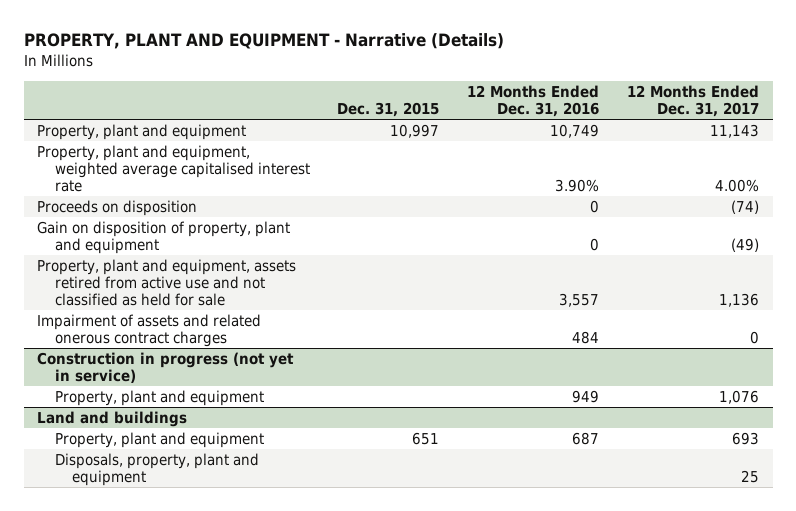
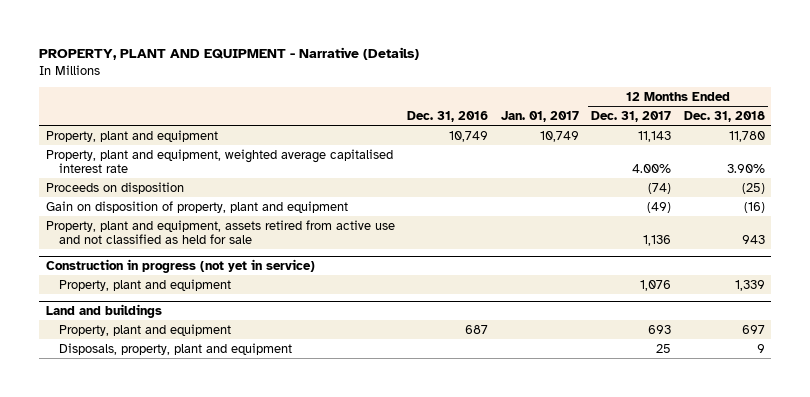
- | Dec. 31, 2015 | 12 Months Ended Dec. 31, 2016 | 12 Months Ended Dec. 31, 2017
+ | Dec. 31, 2016 | Jan. 01, 2017 | 12 Months Ended Dec. 31, 2017 | 12 Months Ended Dec. 31, 2018
- Impairment of assets and related onerous contract charges | | 484 | 0

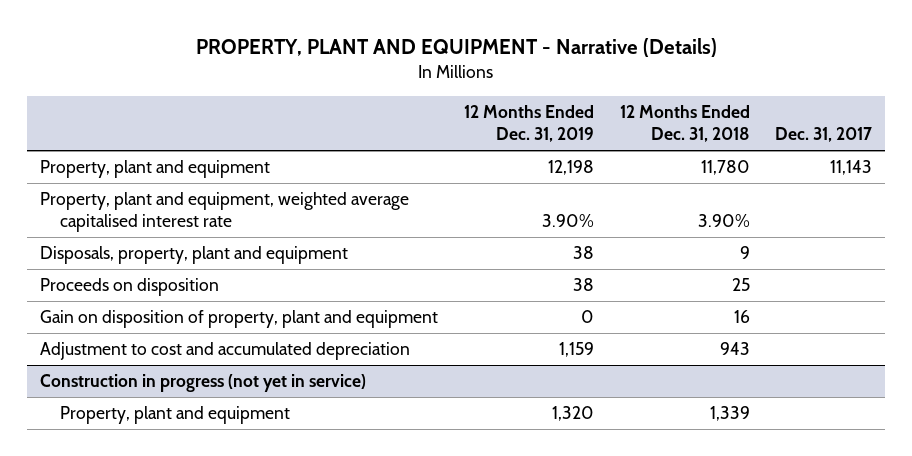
- | Dec. 31, 2016 | Jan. 01, 2017 | 12 Months Ended Dec. 31, 2017 | 12 Months Ended Dec. 31, 2018
+ | 12 Months Ended Dec. 31, 2019 | 12 Months Ended Dec. 31, 2018 | Dec. 31, 2017
- Proceeds on disposition | | | (74) | (25)
- Gain on disposition of property, plant and equipment | | | (49) | (16)
- Property, plant and equipment, assets retired from active use and not classified as held for sale | | | 1,136 | 943
+ Disposals, property, plant and equipment | 38 | 9 |
+ Proceeds on disposition | 38 | 25 |
+ Gain on disposition of property, plant and equipment | 0 | 16 |
+ Adjustment to cost and accumulated depreciation | 1,159 | 943 |
- Land and buildings
- Property, plant and equipment | 687 | | 693 | 697
- Disposals, property, plant and equipment | | | 25 | 9

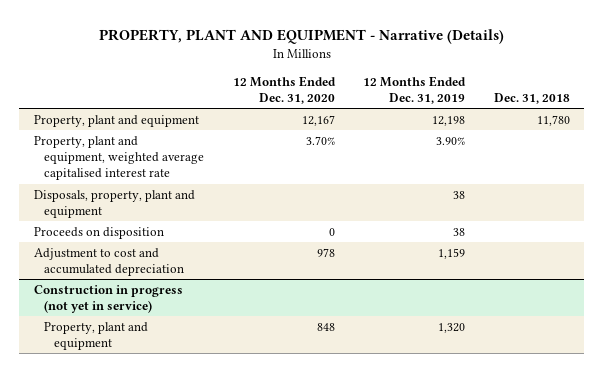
- | 12 Months Ended Dec. 31, 2019 | 12 Months Ended Dec. 31, 2018 | Dec. 31, 2017
+ | 12 Months Ended Dec. 31, 2020 | 12 Months Ended Dec. 31, 2019 | Dec. 31, 2018
- Gain on disposition of property, plant and equipment | 0 | 16 |

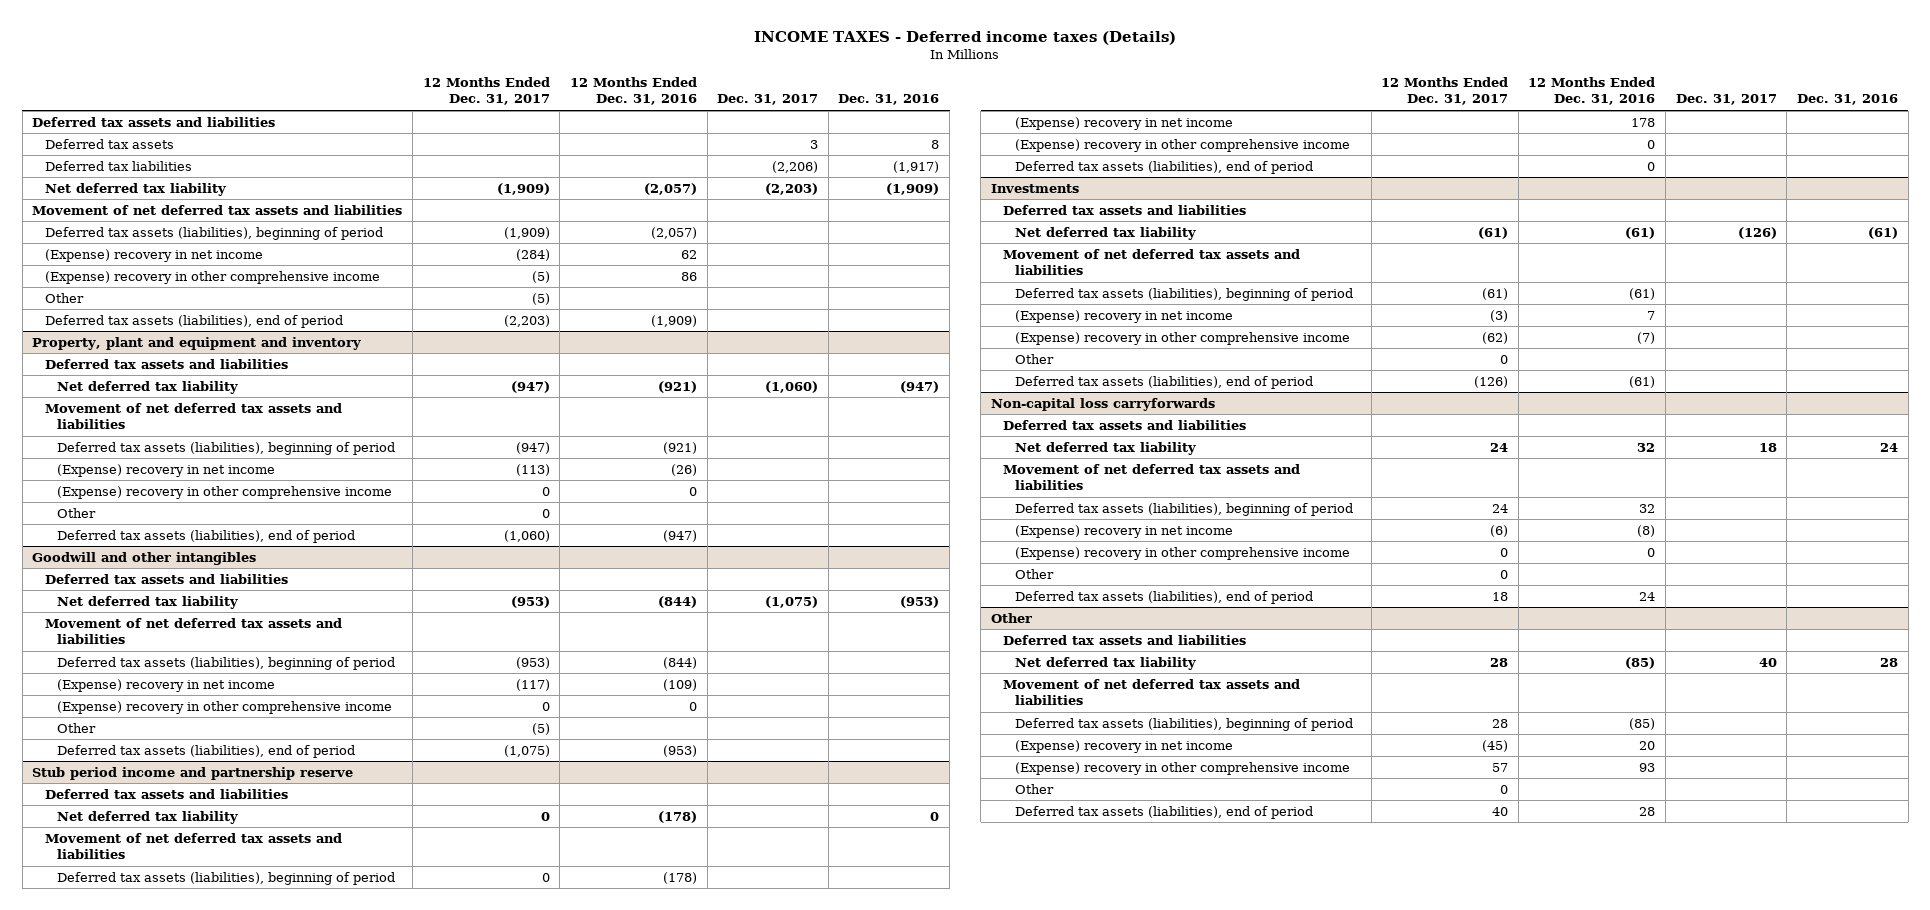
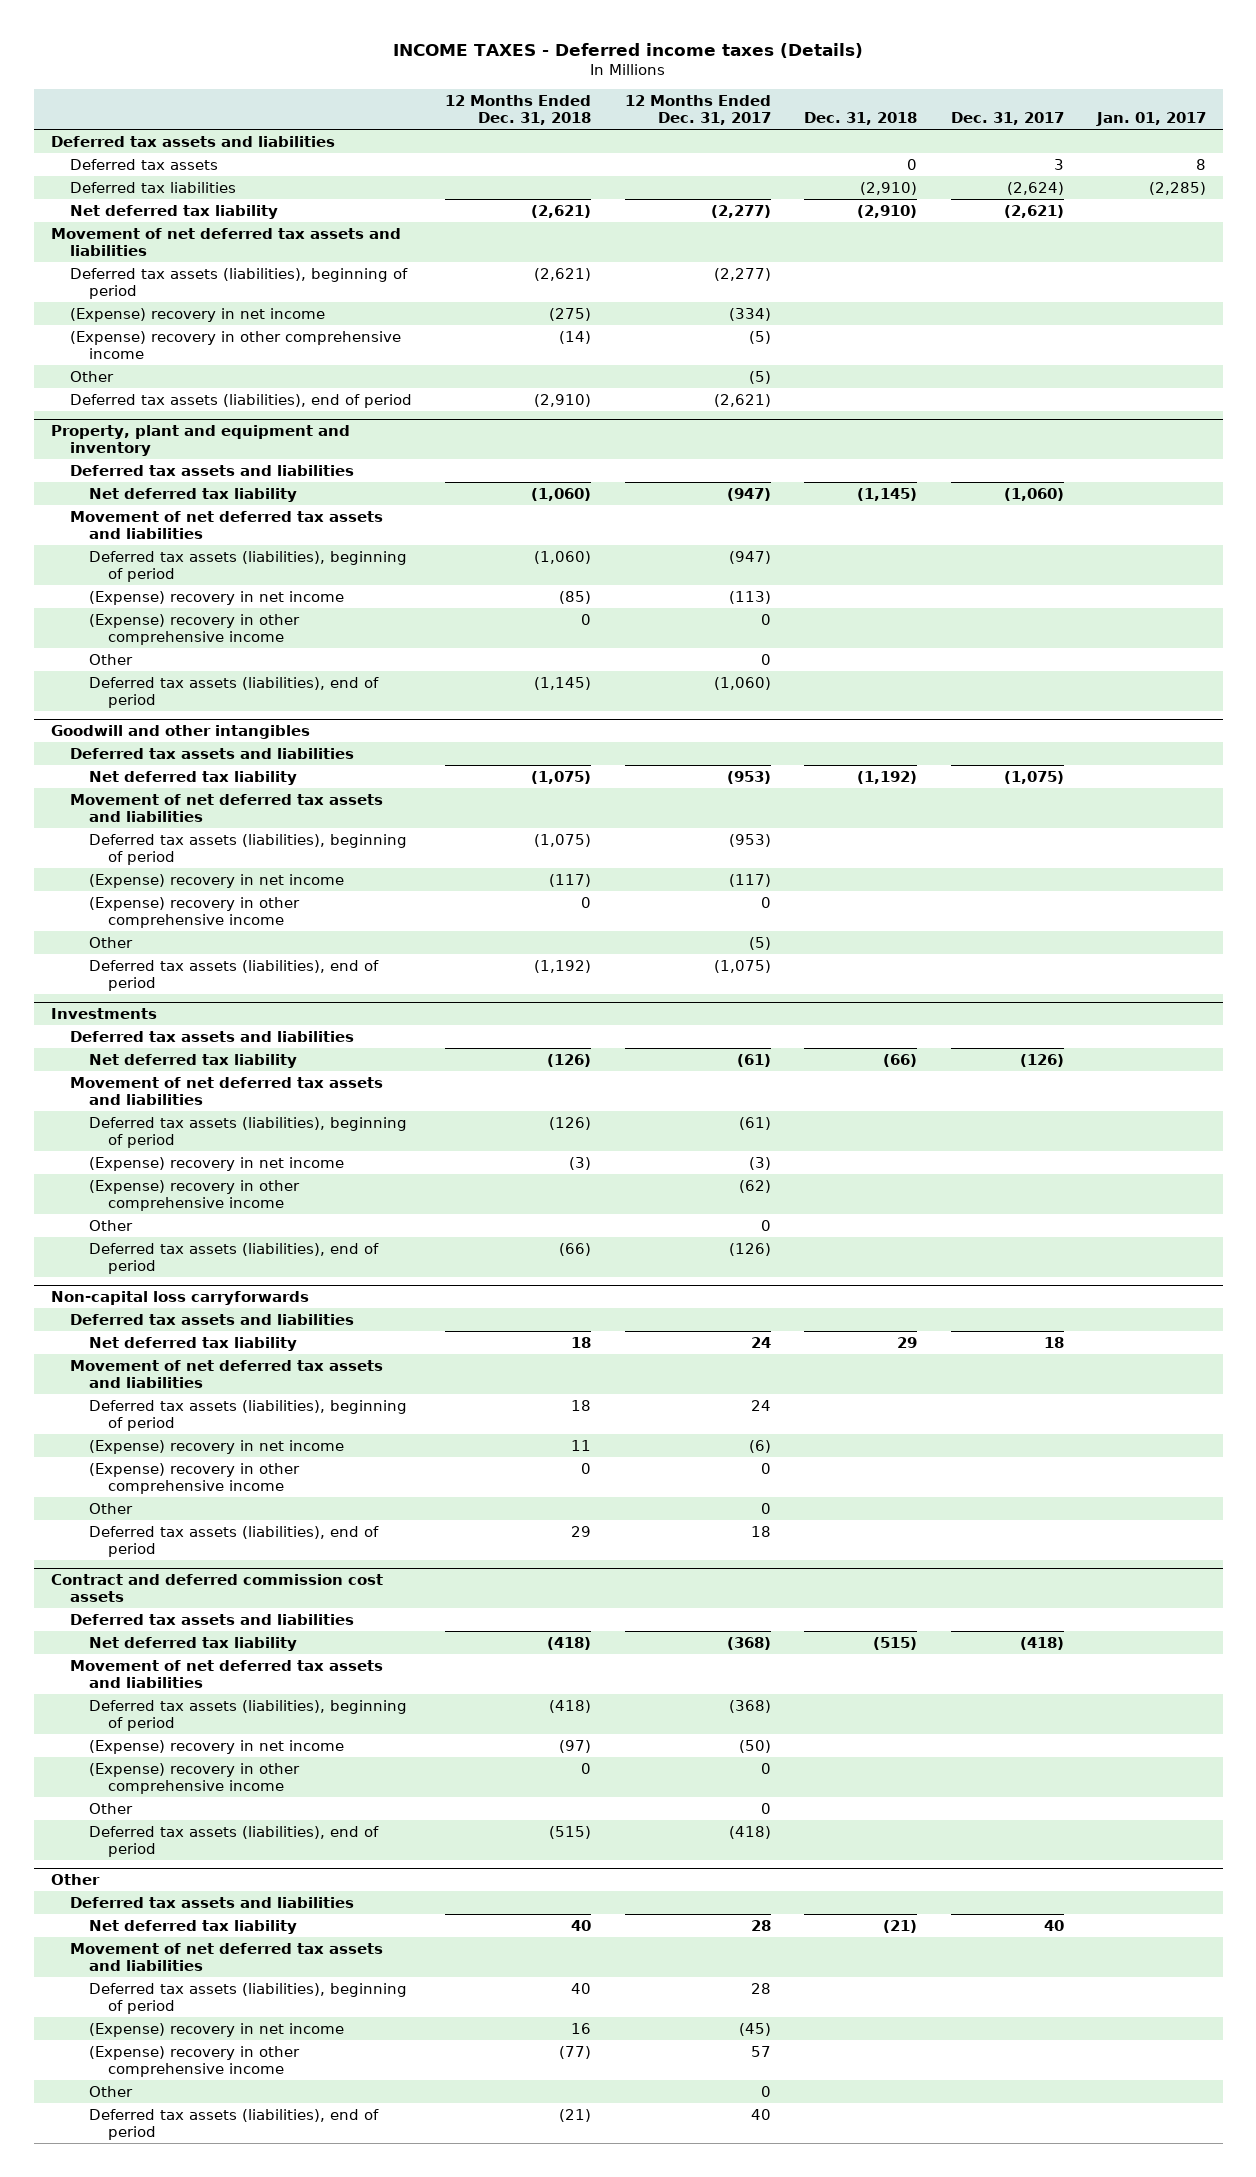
- | 12 Months Ended Dec. 31, 2017 | 12 Months Ended Dec. 31, 2016 | Dec. 31, 2017 | Dec. 31, 2016
+ | 12 Months Ended Dec. 31, 2018 | 12 Months Ended Dec. 31, 2017 | Dec. 31, 2018 | Dec. 31, 2017 | Jan. 01, 2017
- Deferred tax liabilities | | | (2,206) | (1,917)
- Net deferred tax liability | (1,909) | (2,057) | (2,203) | (1,909)
+ Deferred tax liabilities | | | (2,910) | (2,624) | (2,285)
+ Net deferred tax liability | (2,621) | (2,277) | (2,910) | (2,621) |
- Deferred tax assets (liabilities), beginning of period | (1,909) | (2,057) | |
- (Expense) recovery in net income | (284) | 62 | |
+ Deferred tax assets (liabilities), beginning of period | (2,621) | (2,277) | | |
+ (Expense) recovery in net income | (275) | (334) | | |
- Deferred tax assets (liabilities), end of period | (2,203) | (1,909) | |
+ Deferred tax assets (liabilities), end of period | (2,910) | (2,621) | | |
- Stub period income and partnership reserve
- Deferred tax assets and liabilities
- Net deferred tax liability | 0 | (178) | | 0
- Movement of net deferred tax assets and liabilities
- Deferred tax assets (liabilities), beginning of period | 0 | (178) | |
- (Expense) recovery in net income | | 178 | |
- (Expense) recovery in other comprehensive income | | 0 | |
- Deferred tax assets (liabilities), end of period | | 0 | |
+ Contract and deferred commission cost assets
+ Deferred tax assets and liabilities
+ Net deferred tax liability | (418) | (368) | (515) | (418) |
+ Movement of net deferred tax assets and liabilities
+ Deferred tax assets (liabilities), beginning of period | (418) | (368) | | |
+ (Expense) recovery in net income | (97) | (50) | | |
+ (Expense) recovery in other comprehensive income | 0 | 0 | | |
+ Other | | 0 | | |
+ Deferred tax assets (liabilities), end of period | (515) | (418) | | |

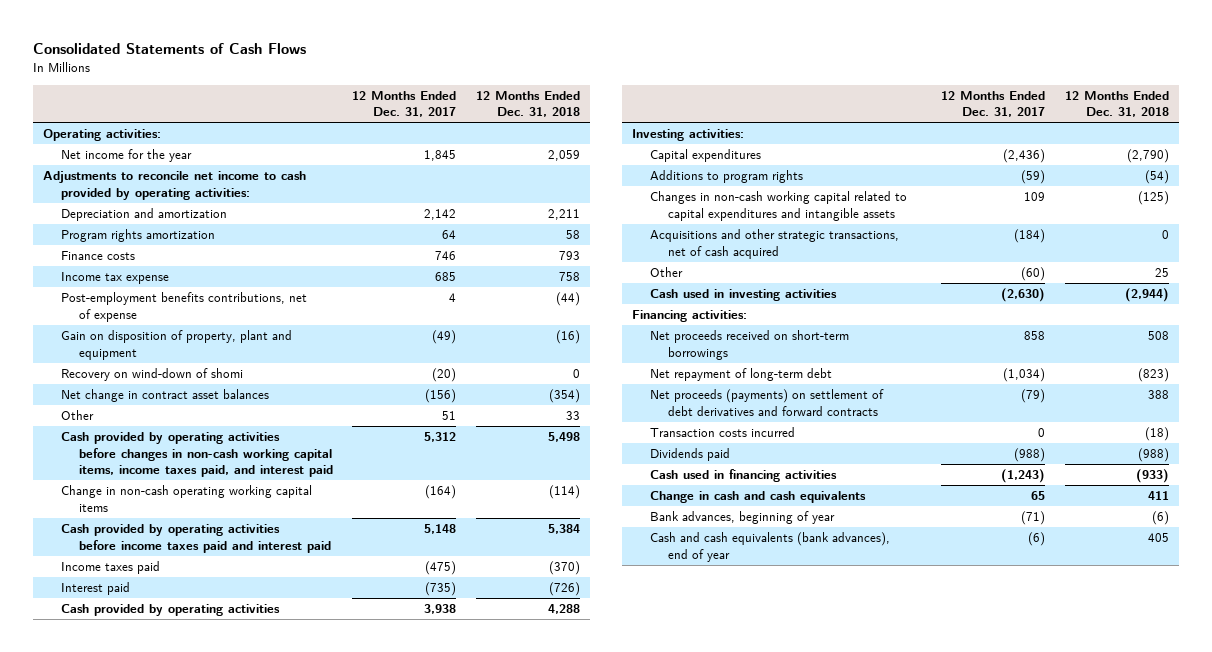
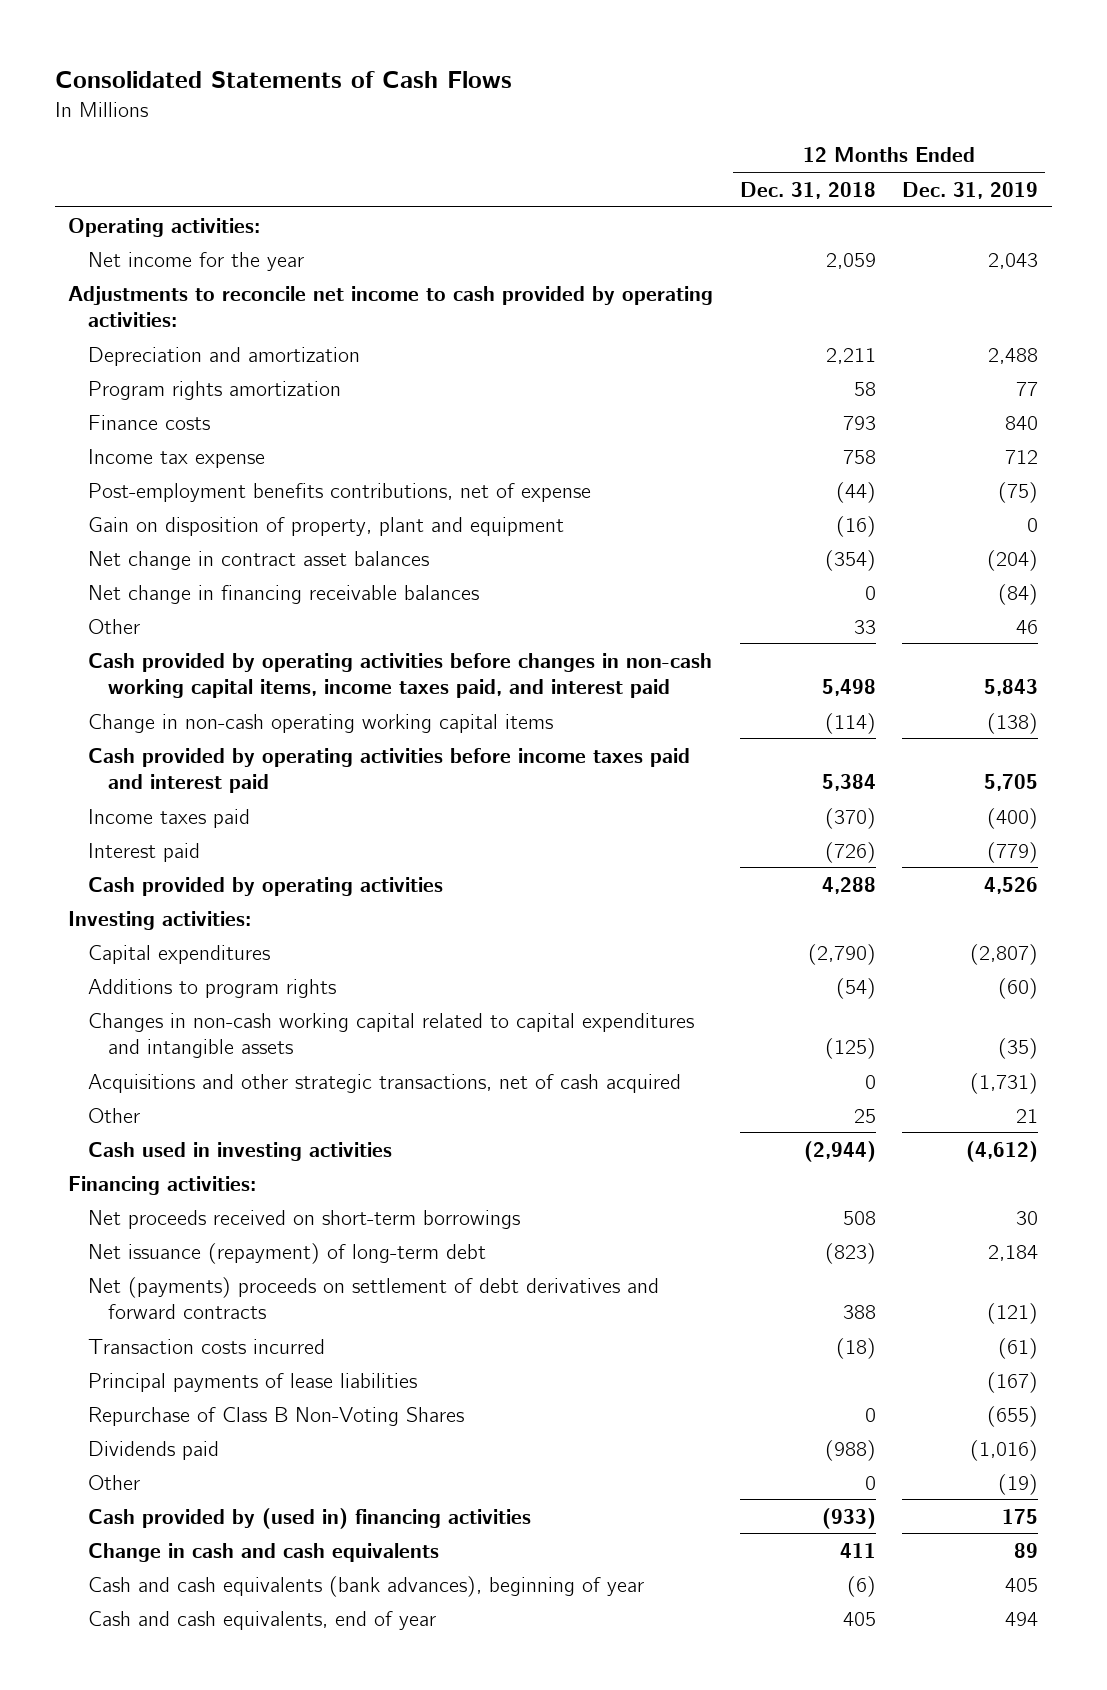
- | 12 Months Ended Dec. 31, 2017 | 12 Months Ended Dec. 31, 2018
+ | 12 Months Ended Dec. 31, 2018 | 12 Months Ended Dec. 31, 2019
- Recovery on wind-down of shomi | (20) | 0
+ Net change in financing receivable balances | 0 | (84)
- Net repayment of long-term debt | (1,034) | (823)
- Net proceeds (payments) on settlement of debt derivatives and forward contracts | (79) | 388
+ Net issuance (repayment) of long-term debt | (823) | 2,184
+ Net (payments) proceeds on settlement of debt derivatives and forward contracts | 388 | (121)
+ Principal payments of lease liabilities | | (167)
+ Repurchase of Class B Non-Voting Shares | 0 | (655)
- Cash used in financing activities | (1,243) | (933)
+ Other | 0 | (19)
+ Cash provided by (used in) financing activities | (933) | 175
- Bank advances, beginning of year | (71) | (6)
- Cash and cash equivalents (bank advances), end of year | (6) | 405
+ Cash and cash equivalents (bank advances), beginning of year | (6) | 405
+ Cash and cash equivalents, end of year | 405 | 494

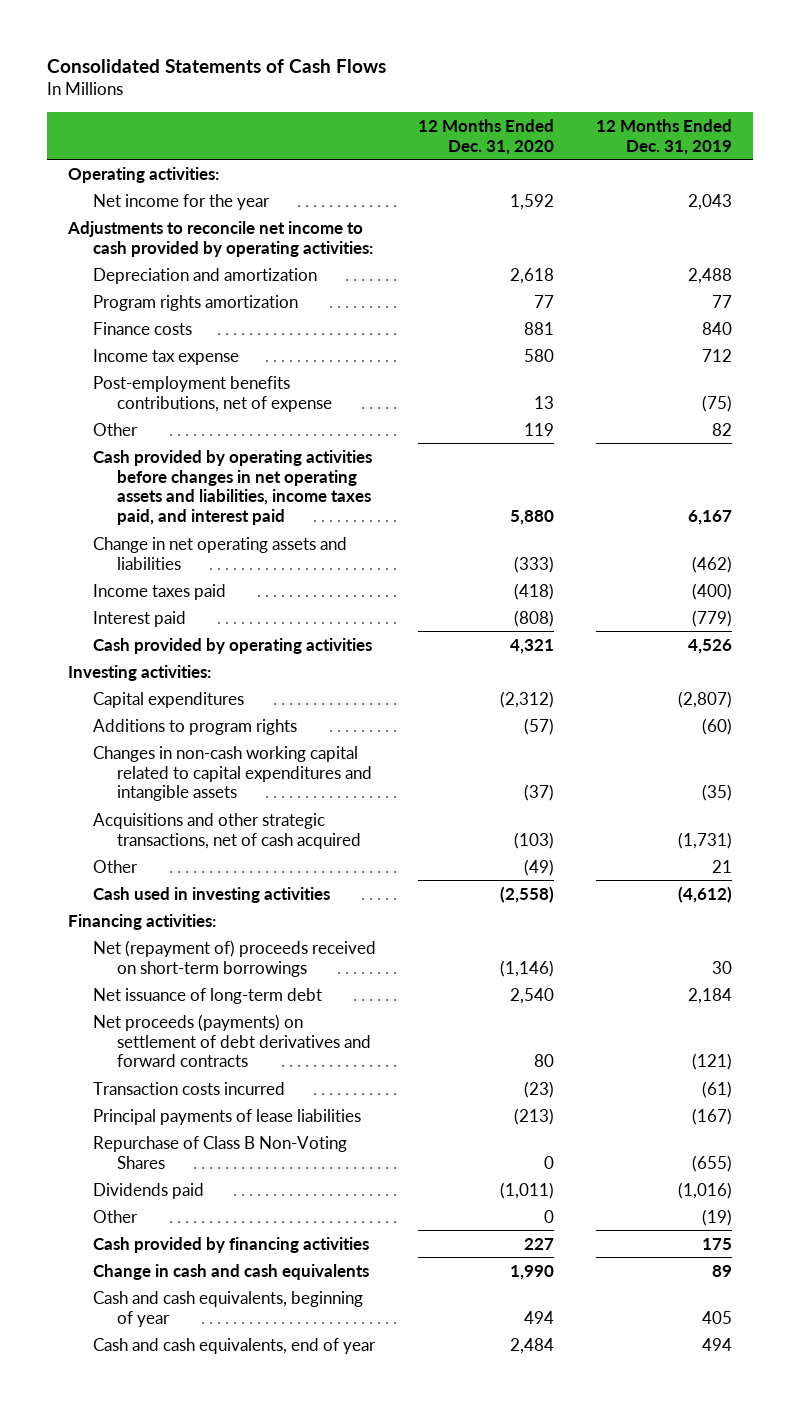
- | 12 Months Ended Dec. 31, 2018 | 12 Months Ended Dec. 31, 2019
+ | 12 Months Ended Dec. 31, 2020 | 12 Months Ended Dec. 31, 2019
- Gain on disposition of property, plant and equipment | (16) | 0
- Net change in contract asset balances | (354) | (204)
- Net change in financing receivable balances | 0 | (84)
- Other | 33 | 46
- Cash provided by operating activities before changes in non-cash working capital items, income taxes paid, and interest paid | 5,498 | 5,843
- Change in non-cash operating working capital items | (114) | (138)
- Cash provided by operating activities before income taxes paid and interest paid | 5,384 | 5,705
+ Other | 119 | 82
+ Cash provided by operating activities before changes in net operating assets and liabilities, income taxes paid, and interest paid | 5,880 | 6,167
+ Change in net operating assets and liabilities | (333) | (462)
- Net proceeds received on short-term borrowings | 508 | 30
- Net issuance (repayment) of long-term debt | (823) | 2,184
- Net (payments) proceeds on settlement of debt derivatives and forward contracts | 388 | (121)
+ Net (repayment of) proceeds received on short-term borrowings | (1,146) | 30
+ Net issuance of long-term debt | 2,540 | 2,184
+ Net proceeds (payments) on settlement of debt derivatives and forward contracts | 80 | (121)
- Cash provided by (used in) financing activities | (933) | 175
+ Cash provided by financing activities | 227 | 175
- Cash and cash equivalents (bank advances), beginning of year | (6) | 405
+ Cash and cash equivalents, beginning of year | 494 | 405

